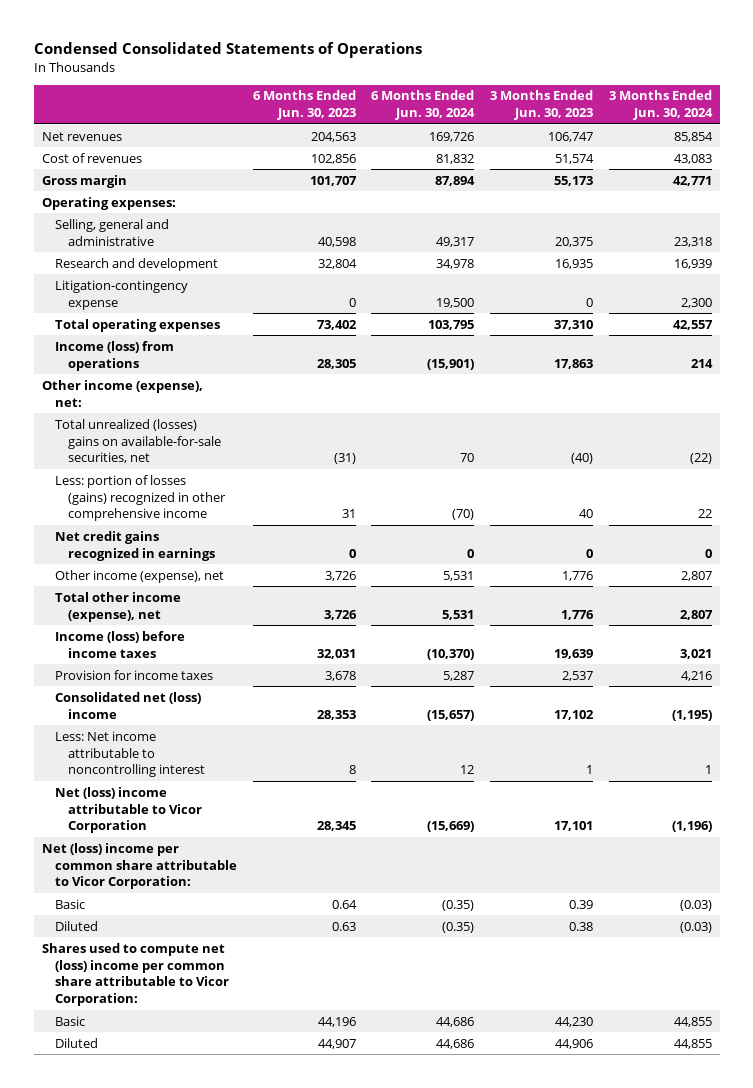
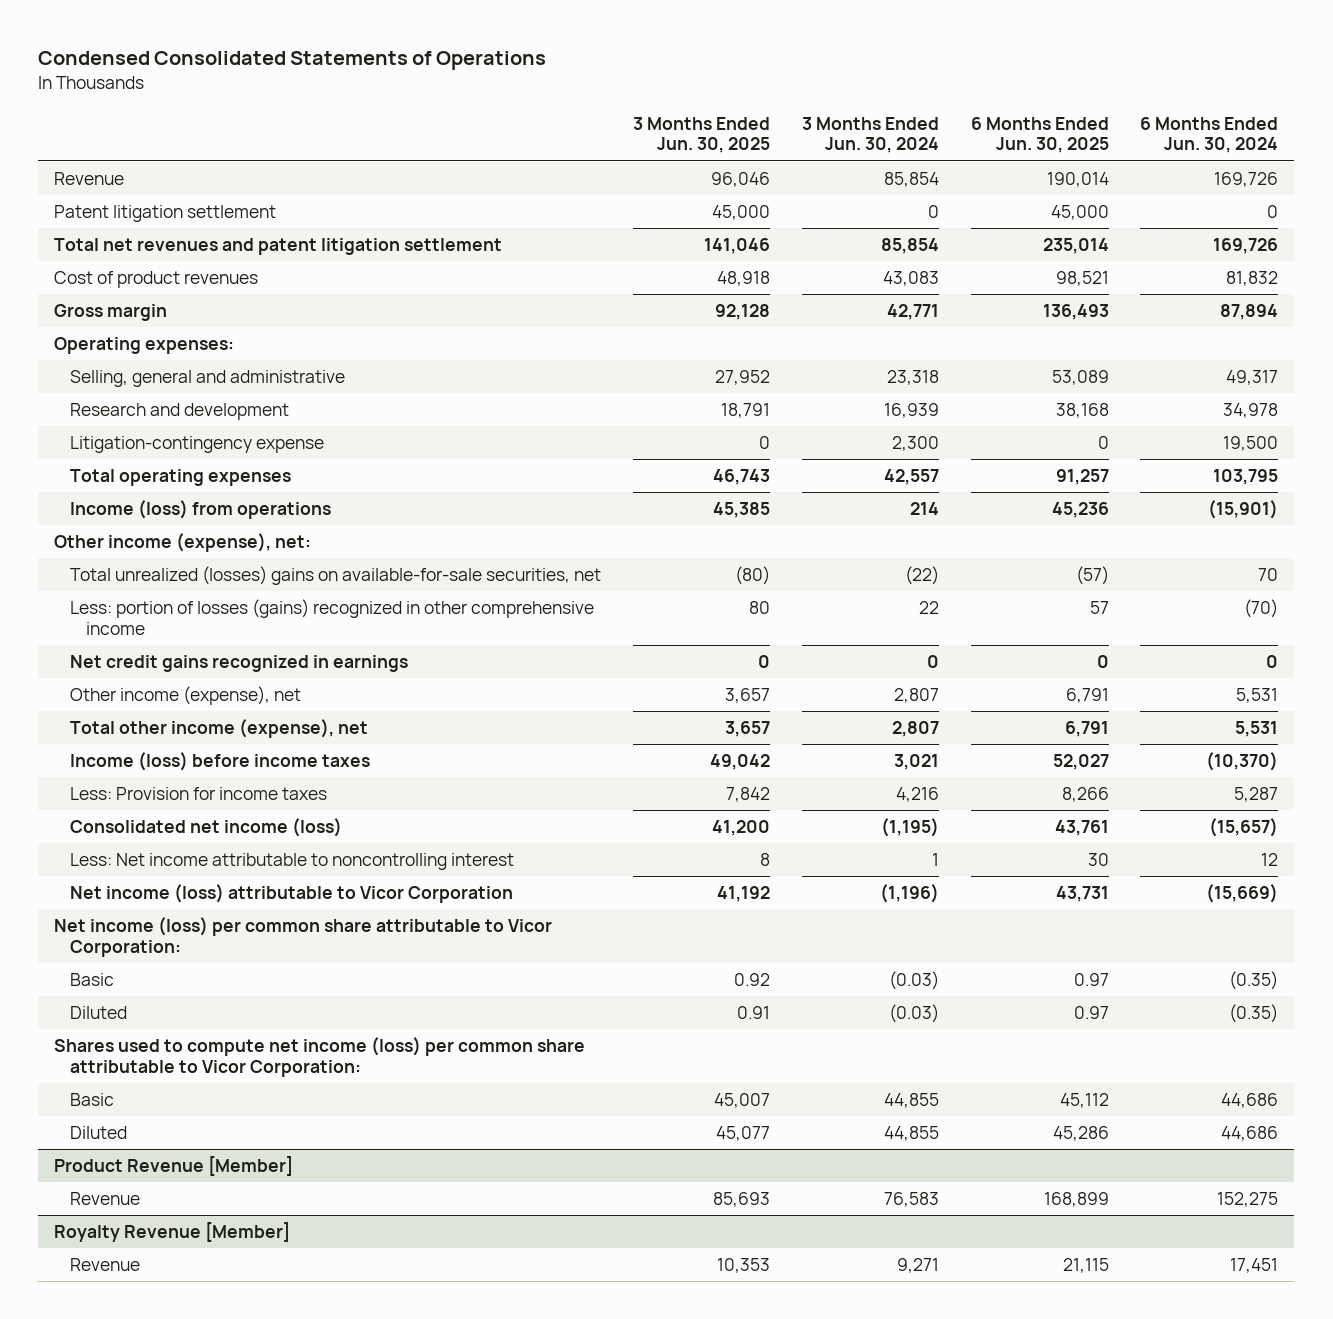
- | 6 Months Ended Jun. 30, 2023 | 6 Months Ended Jun. 30, 2024 | 3 Months Ended Jun. 30, 2023 | 3 Months Ended Jun. 30, 2024
+ | 3 Months Ended Jun. 30, 2025 | 3 Months Ended Jun. 30, 2024 | 6 Months Ended Jun. 30, 2025 | 6 Months Ended Jun. 30, 2024
- Net revenues | 204,563 | 169,726 | 106,747 | 85,854
- Cost of revenues | 102,856 | 81,832 | 51,574 | 43,083
+ Revenue | 96,046 | 85,854 | 190,014 | 169,726
+ Patent litigation settlement | 45,000 | 0 | 45,000 | 0
+ Total net revenues and patent litigation settlement | 141,046 | 85,854 | 235,014 | 169,726
+ Cost of product revenues | 48,918 | 43,083 | 98,521 | 81,832
- Provision for income taxes | 3,678 | 5,287 | 2,537 | 4,216
- Consolidated net (loss) income | 28,353 | (15,657) | 17,102 | (1,195)
+ Less: Provision for income taxes | 7,842 | 4,216 | 8,266 | 5,287
+ Consolidated net income (loss) | 41,200 | (1,195) | 43,761 | (15,657)
- Net (loss) income attributable to Vicor Corporation | 28,345 | (15,669) | 17,101 | (1,196)
- Net (loss) income per common share attributable to Vicor Corporation:
+ Net income (loss) attributable to Vicor Corporation | 41,192 | (1,196) | 43,731 | (15,669)
+ Net income (loss) per common share attributable to Vicor Corporation:
- Shares used to compute net (loss) income per common share attributable to Vicor Corporation:
+ Shares used to compute net income (loss) per common share attributable to Vicor Corporation:
+ Product Revenue [Member]
+ Revenue | 85,693 | 76,583 | 168,899 | 152,275
+ Royalty Revenue [Member]
+ Revenue | 10,353 | 9,271 | 21,115 | 17,451

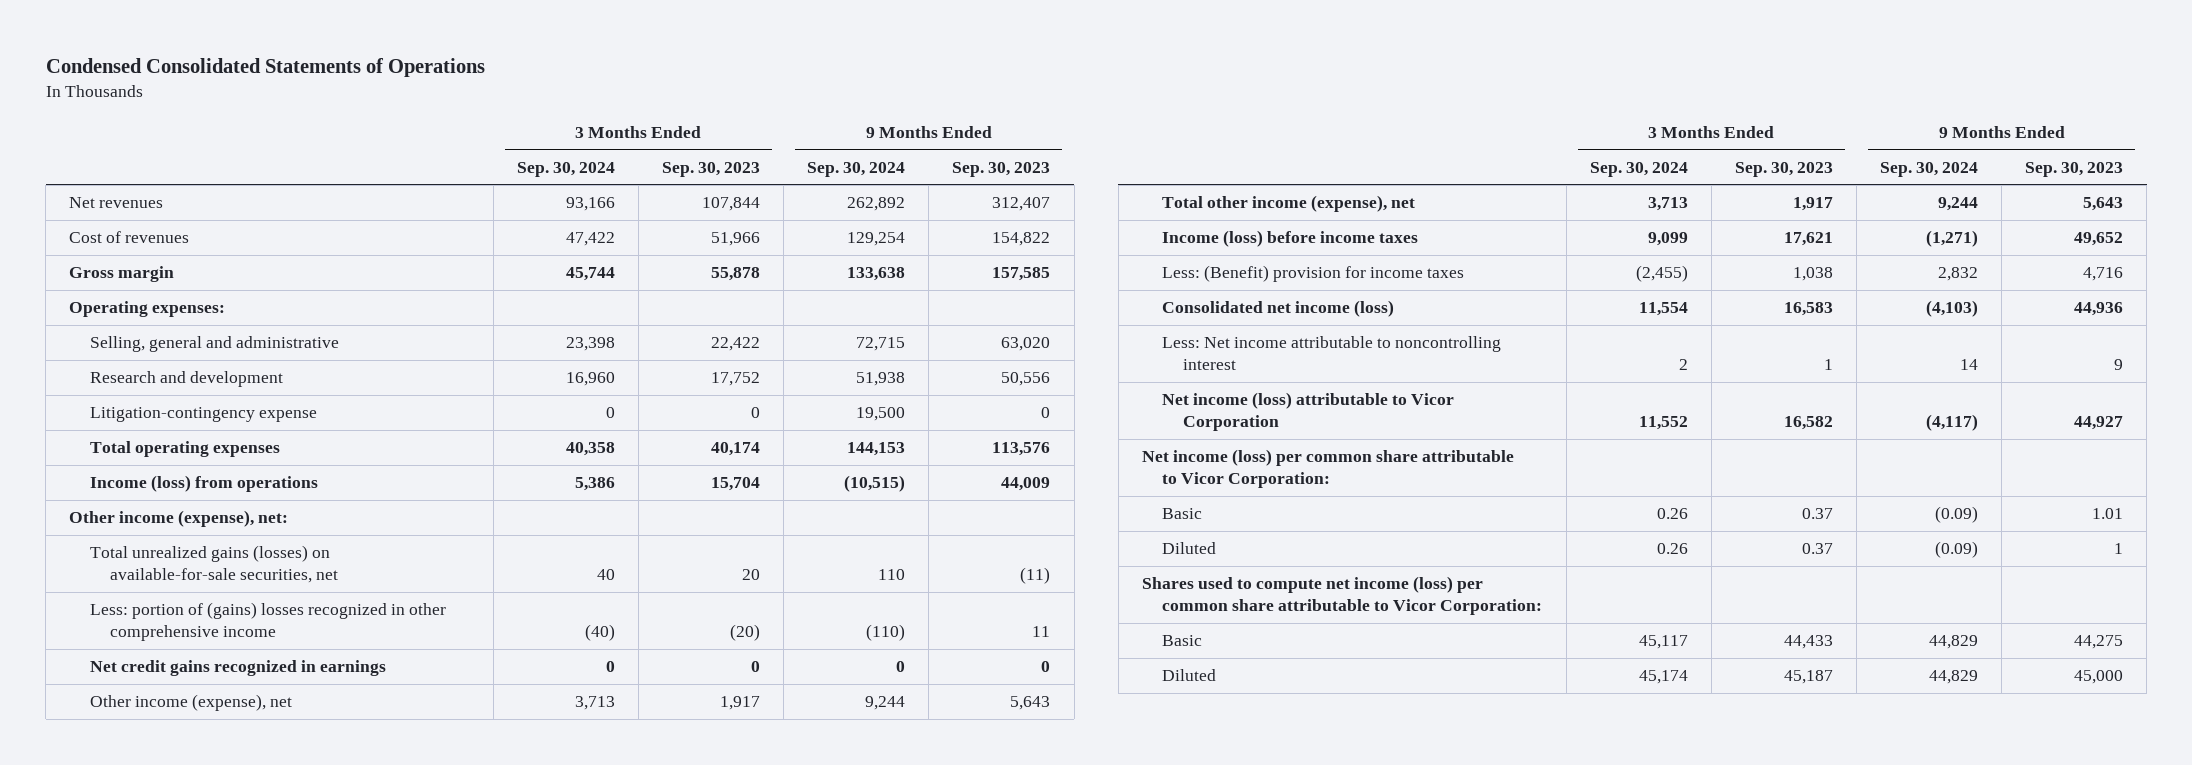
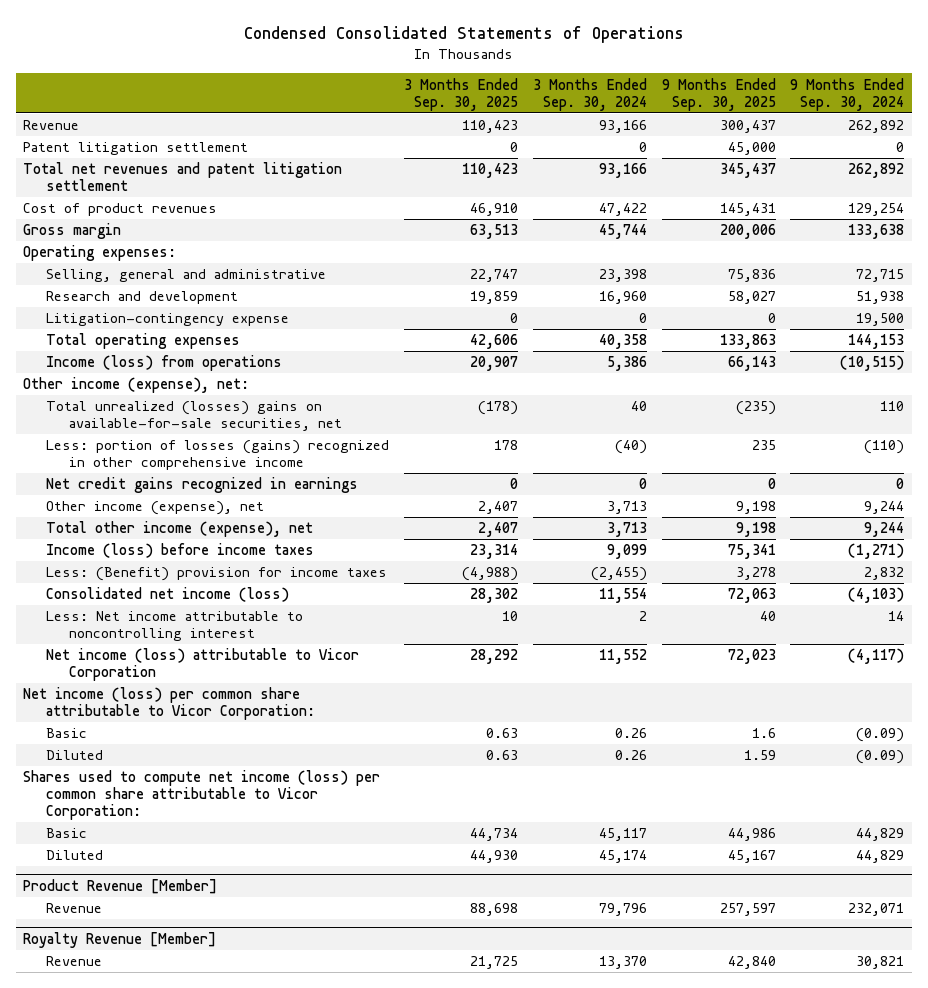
- | 3 Months Ended Sep. 30, 2024 | 3 Months Ended Sep. 30, 2023 | 9 Months Ended Sep. 30, 2024 | 9 Months Ended Sep. 30, 2023
+ | 3 Months Ended Sep. 30, 2025 | 3 Months Ended Sep. 30, 2024 | 9 Months Ended Sep. 30, 2025 | 9 Months Ended Sep. 30, 2024
- Net revenues | 93,166 | 107,844 | 262,892 | 312,407
- Cost of revenues | 47,422 | 51,966 | 129,254 | 154,822
+ Revenue | 110,423 | 93,166 | 300,437 | 262,892
+ Patent litigation settlement | 0 | 0 | 45,000 | 0
+ Total net revenues and patent litigation settlement | 110,423 | 93,166 | 345,437 | 262,892
+ Cost of product revenues | 46,910 | 47,422 | 145,431 | 129,254
- Total unrealized gains (losses) on available-for-sale securities, net | 40 | 20 | 110 | (11)
- Less: portion of (gains) losses recognized in other comprehensive income | (40) | (20) | (110) | 11
+ Total unrealized (losses) gains on available-for-sale securities, net | (178) | 40 | (235) | 110
+ Less: portion of losses (gains) recognized in other comprehensive income | 178 | (40) | 235 | (110)
+ Product Revenue [Member]
+ Revenue | 88,698 | 79,796 | 257,597 | 232,071
+ Royalty Revenue [Member]
+ Revenue | 21,725 | 13,370 | 42,840 | 30,821

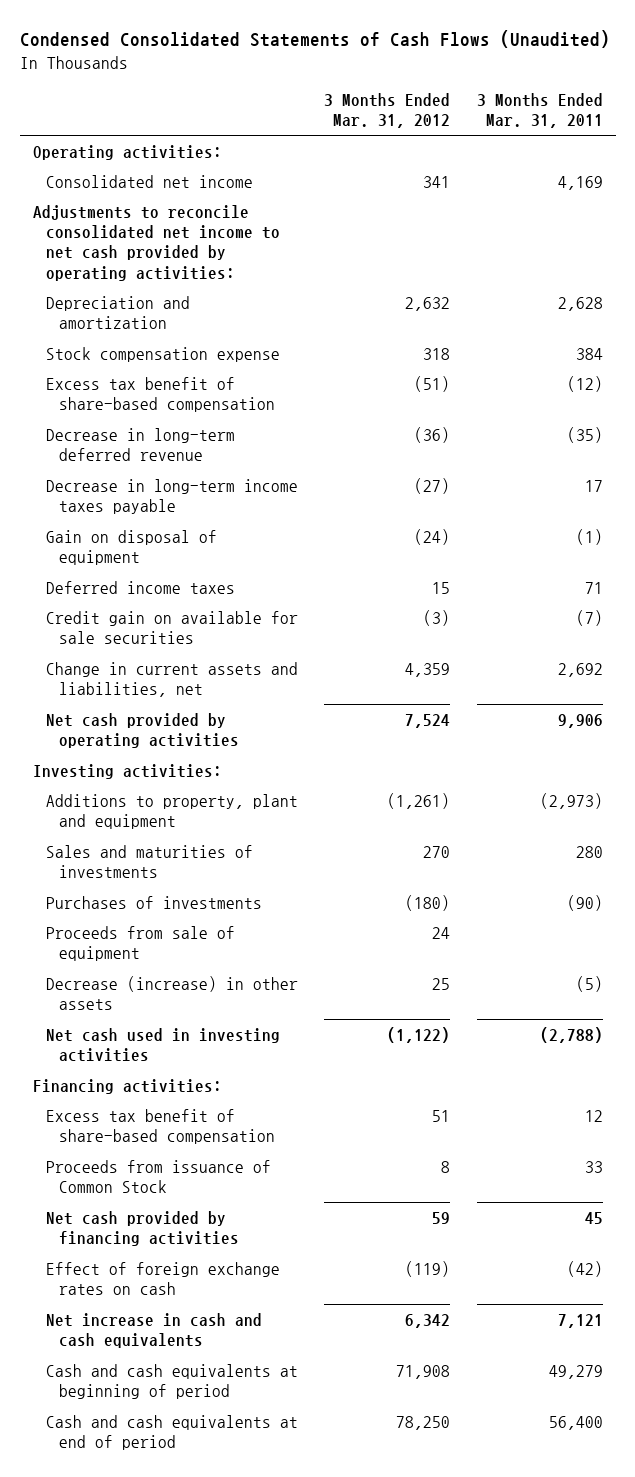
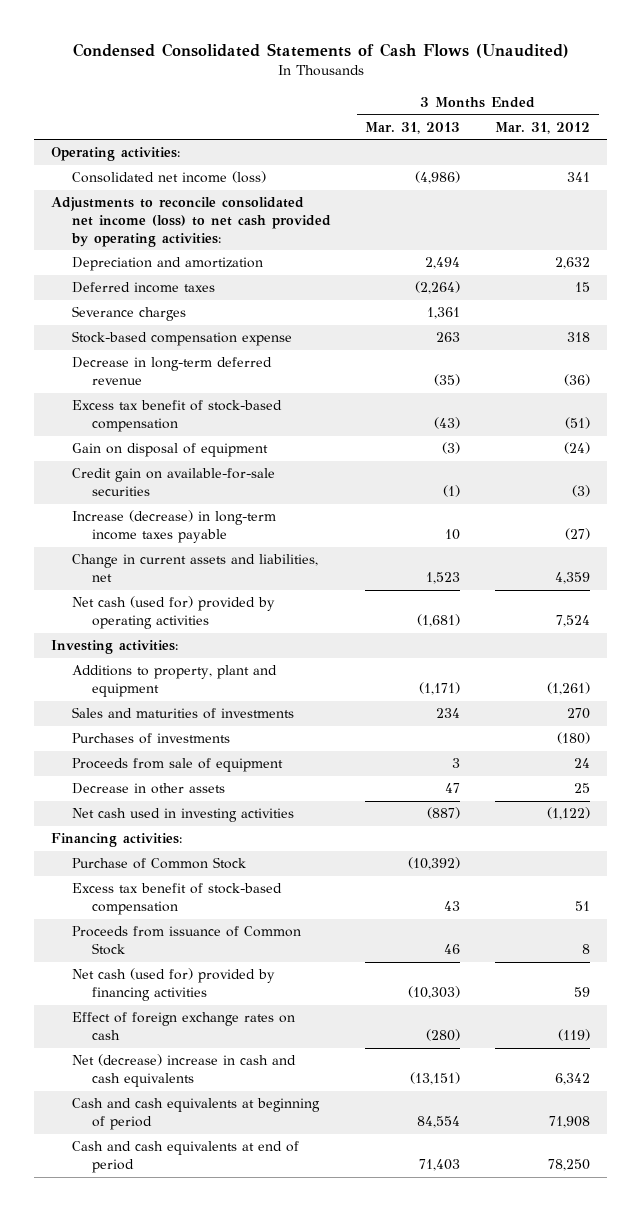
- | 3 Months Ended Mar. 31, 2012 | 3 Months Ended Mar. 31, 2011
+ | 3 Months Ended Mar. 31, 2013 | 3 Months Ended Mar. 31, 2012
- Consolidated net income | 341 | 4,169
- Adjustments to reconcile consolidated net income to net cash provided by operating activities:
+ Consolidated net income (loss) | (4,986) | 341
+ Adjustments to reconcile consolidated net income (loss) to net cash provided by operating activities:
- Stock compensation expense | 318 | 384
- Excess tax benefit of share-based compensation | (51) | (12)
moved up: Deferred income taxes | (2,264) | 15
+ Severance charges | 1,361 |
+ Stock-based compensation expense | 263 | 318
- Decrease in long-term income taxes payable | (27) | 17
+ Excess tax benefit of stock-based compensation | (43) | (51)
- Credit gain on available for sale securities | (3) | (7)
+ Credit gain on available-for-sale securities | (1) | (3)
+ Increase (decrease) in long-term income taxes payable | 10 | (27)
- Net cash provided by operating activities | 7,524 | 9,906
+ Net cash (used for) provided by operating activities | (1,681) | 7,524
- Decrease (increase) in other assets | 25 | (5)
+ Decrease in other assets | 47 | 25
- Excess tax benefit of share-based compensation | 51 | 12
+ Purchase of Common Stock | (10,392) |
+ Excess tax benefit of stock-based compensation | 43 | 51
- Net cash provided by financing activities | 59 | 45
+ Net cash (used for) provided by financing activities | (10,303) | 59
- Net increase in cash and cash equivalents | 6,342 | 7,121
+ Net (decrease) increase in cash and cash equivalents | (13,151) | 6,342

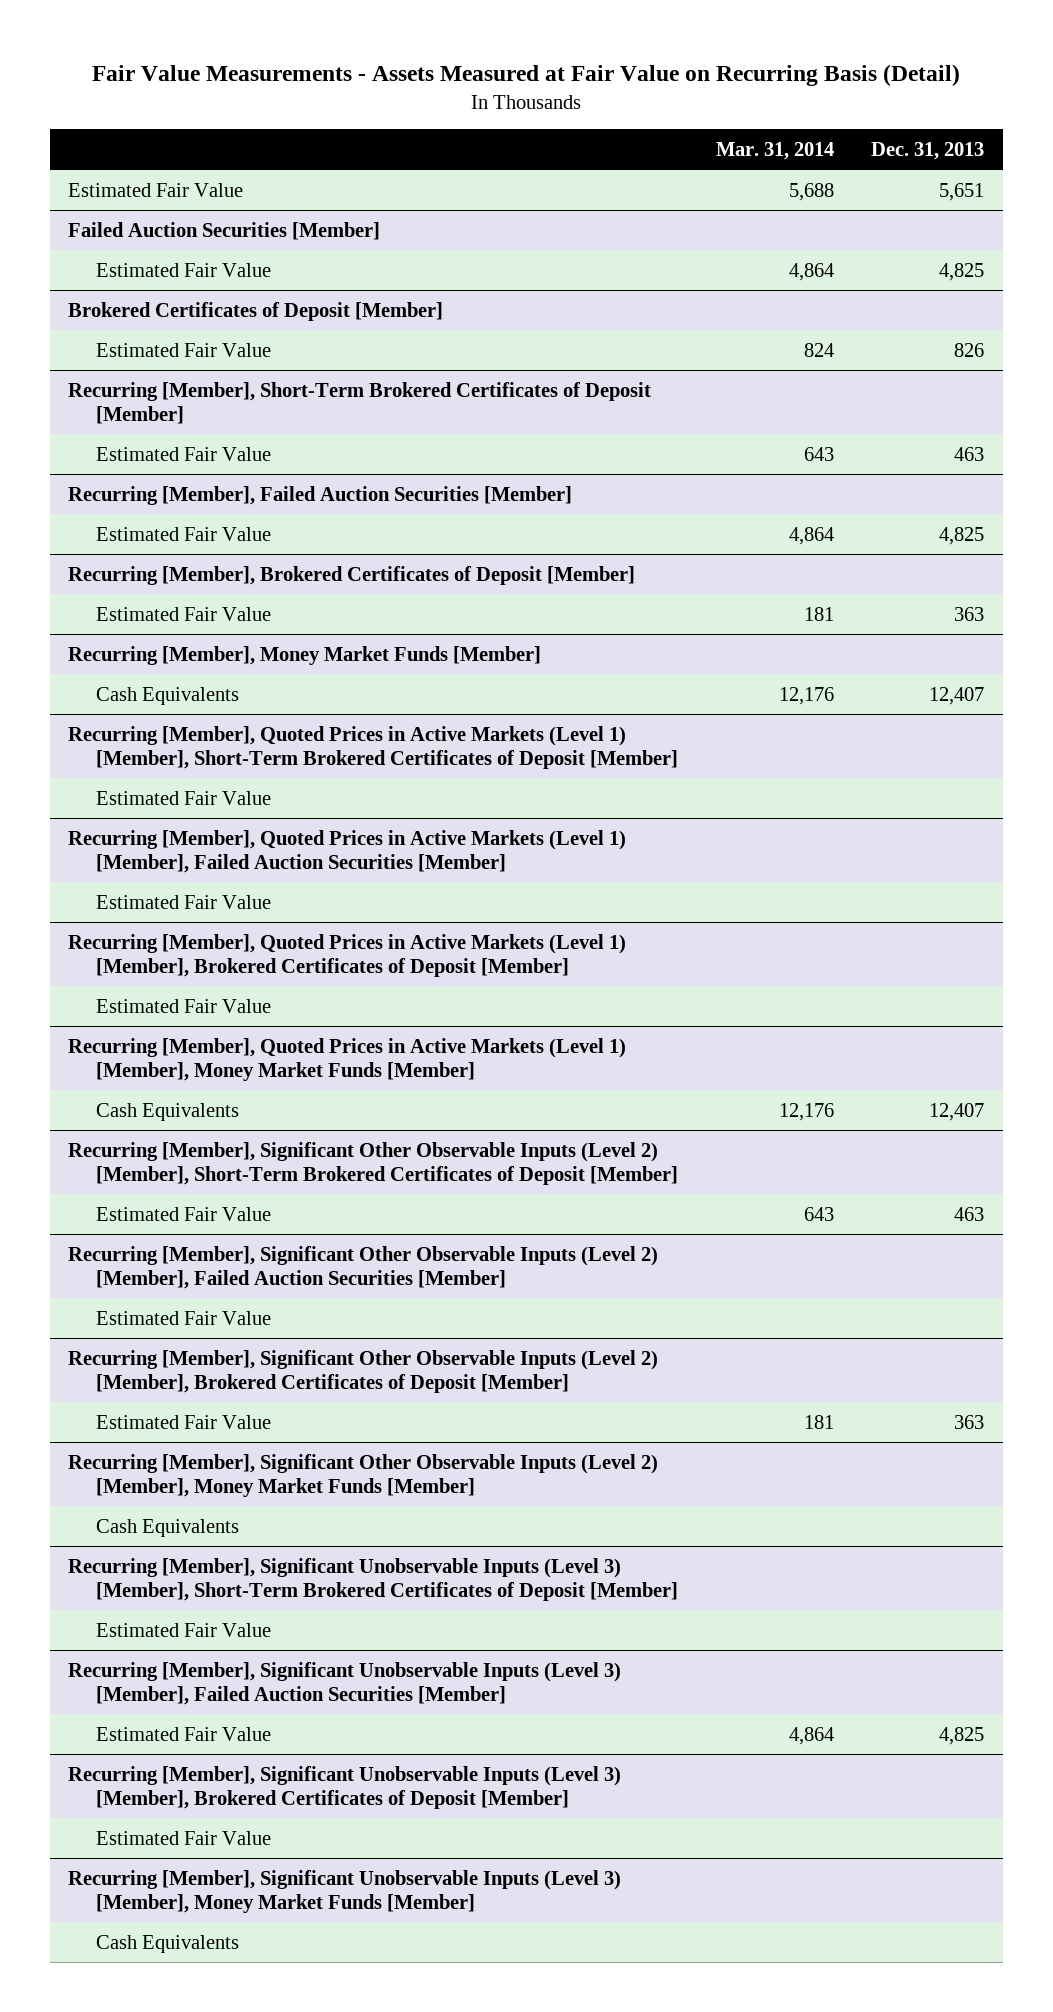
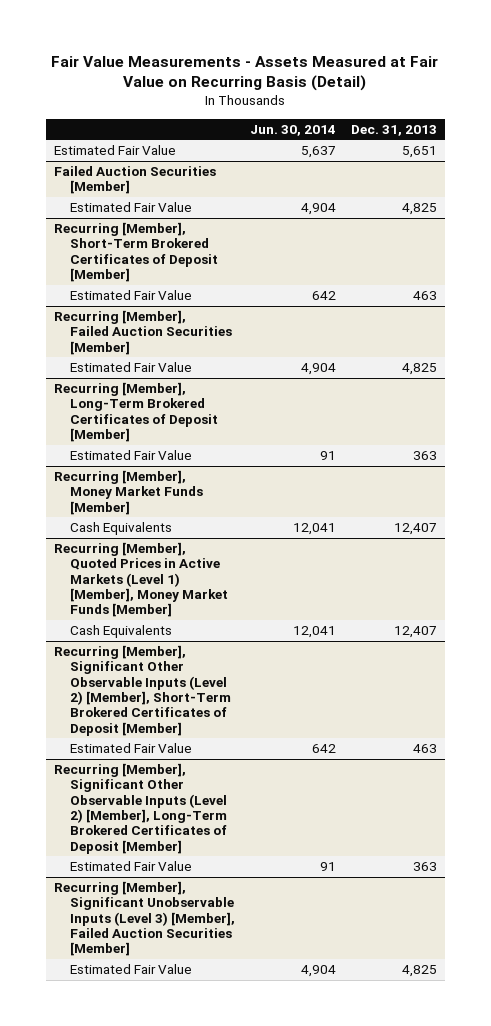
- | Mar. 31, 2014 | Dec. 31, 2013
+ | Jun. 30, 2014 | Dec. 31, 2013
- Brokered Certificates of Deposit [Member]
- Estimated Fair Value | 824 | 826
- Recurring [Member], Brokered Certificates of Deposit [Member]
+ Recurring [Member], Long-Term Brokered Certificates of Deposit [Member]
- Recurring [Member], Quoted Prices in Active Markets (Level 1) [Member], Short-Term Brokered Certificates of Deposit [Member]
- Estimated Fair Value
- Recurring [Member], Quoted Prices in Active Markets (Level 1) [Member], Failed Auction Securities [Member]
- Estimated Fair Value
- Recurring [Member], Quoted Prices in Active Markets (Level 1) [Member], Brokered Certificates of Deposit [Member]
- Estimated Fair Value
- Recurring [Member], Significant Other Observable Inputs (Level 2) [Member], Failed Auction Securities [Member]
- Estimated Fair Value
- Recurring [Member], Significant Other Observable Inputs (Level 2) [Member], Brokered Certificates of Deposit [Member]
+ Recurring [Member], Significant Other Observable Inputs (Level 2) [Member], Long-Term Brokered Certificates of Deposit [Member]
- Recurring [Member], Significant Other Observable Inputs (Level 2) [Member], Money Market Funds [Member]
- Cash Equivalents
- Recurring [Member], Significant Unobservable Inputs (Level 3) [Member], Short-Term Brokered Certificates of Deposit [Member]
- Estimated Fair Value
- Recurring [Member], Significant Unobservable Inputs (Level 3) [Member], Brokered Certificates of Deposit [Member]
- Estimated Fair Value
- Recurring [Member], Significant Unobservable Inputs (Level 3) [Member], Money Market Funds [Member]
- Cash Equivalents

